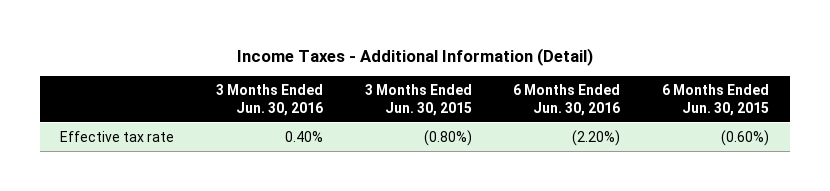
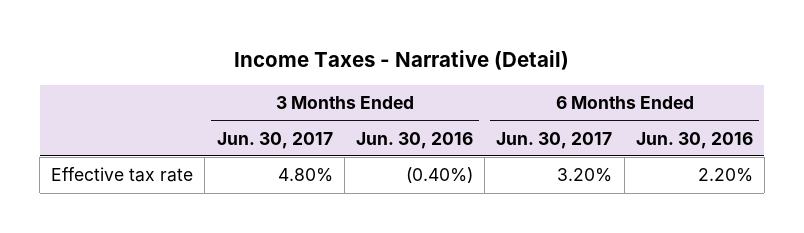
- Income Taxes - Additional Information (Detail)
+ Income Taxes - Narrative (Detail)
- | 3 Months Ended Jun. 30, 2016 | 3 Months Ended Jun. 30, 2015 | 6 Months Ended Jun. 30, 2016 | 6 Months Ended Jun. 30, 2015
+ | 3 Months Ended Jun. 30, 2017 | 3 Months Ended Jun. 30, 2016 | 6 Months Ended Jun. 30, 2017 | 6 Months Ended Jun. 30, 2016
- Effective tax rate | 0.40% | (0.80%) | (2.20%) | (0.60%)
+ Effective tax rate | 4.80% | (0.40%) | 3.20% | 2.20%

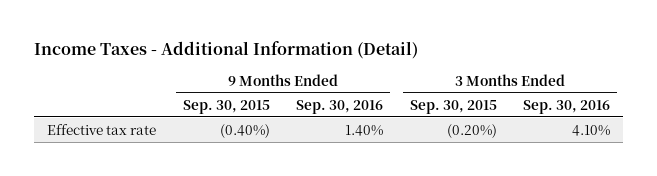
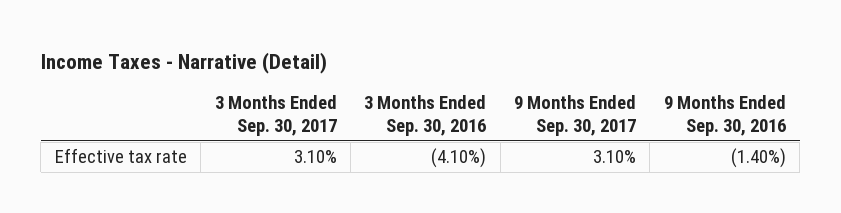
- Income Taxes - Additional Information (Detail)
+ Income Taxes - Narrative (Detail)
- | 9 Months Ended Sep. 30, 2015 | 9 Months Ended Sep. 30, 2016 | 3 Months Ended Sep. 30, 2015 | 3 Months Ended Sep. 30, 2016
+ | 3 Months Ended Sep. 30, 2017 | 3 Months Ended Sep. 30, 2016 | 9 Months Ended Sep. 30, 2017 | 9 Months Ended Sep. 30, 2016
- Effective tax rate | (0.40%) | 1.40% | (0.20%) | 4.10%
+ Effective tax rate | 3.10% | (4.10%) | 3.10% | (1.40%)

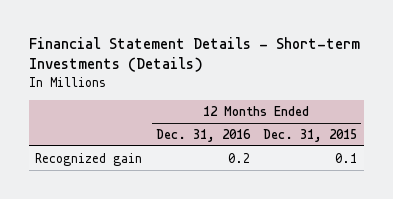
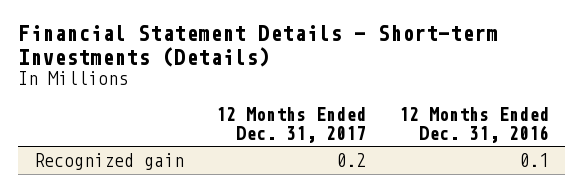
- | 12 Months Ended Dec. 31, 2016 | 12 Months Ended Dec. 31, 2015
+ | 12 Months Ended Dec. 31, 2017 | 12 Months Ended Dec. 31, 2016
- Recognized gain | 0.2 | 0.1
+ Recognized gain | 0.2 | 0.1

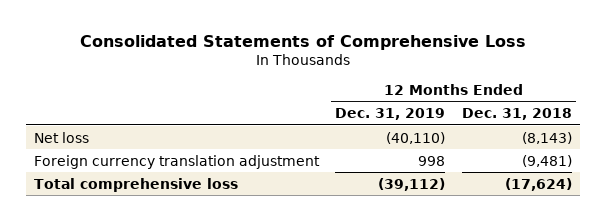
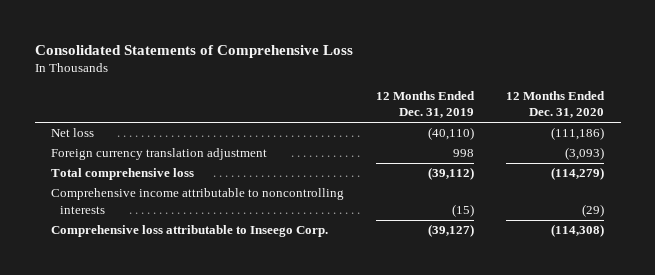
- | 12 Months Ended Dec. 31, 2019 | 12 Months Ended Dec. 31, 2018
+ | 12 Months Ended Dec. 31, 2019 | 12 Months Ended Dec. 31, 2020
+ Comprehensive income attributable to noncontrolling interests | (15) | (29)
+ Comprehensive loss attributable to Inseego Corp. | (39,127) | (114,308)

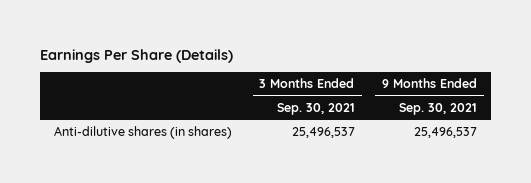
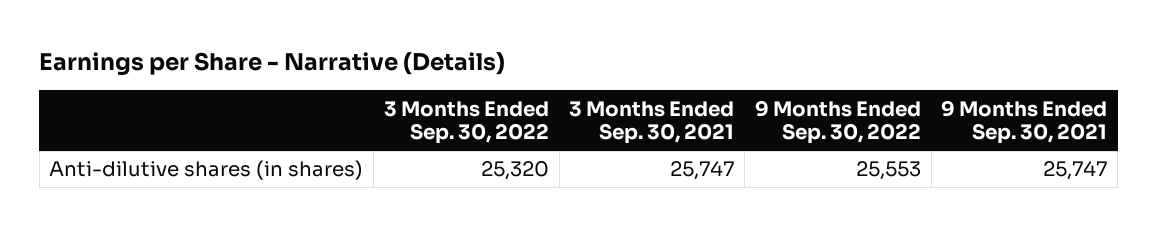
- Earnings Per Share (Details)
+ Earnings per Share - Narrative (Details)
- | 3 Months Ended Sep. 30, 2021 | 9 Months Ended Sep. 30, 2021
+ | 3 Months Ended Sep. 30, 2022 | 3 Months Ended Sep. 30, 2021 | 9 Months Ended Sep. 30, 2022 | 9 Months Ended Sep. 30, 2021
- Anti-dilutive shares (in shares) | 25,496,537 | 25,496,537
+ Anti-dilutive shares (in shares) | 25,320 | 25,747 | 25,553 | 25,747

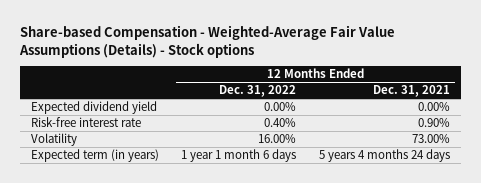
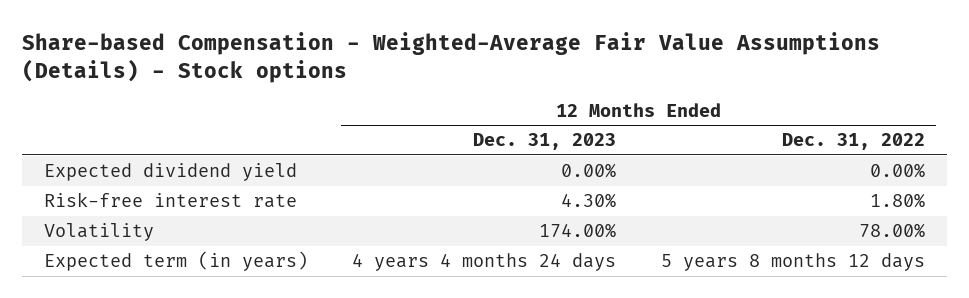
- | 12 Months Ended Dec. 31, 2022 | 12 Months Ended Dec. 31, 2021
+ | 12 Months Ended Dec. 31, 2023 | 12 Months Ended Dec. 31, 2022
- Risk-free interest rate | 0.40% | 0.90%
- Volatility | 16.00% | 73.00%
- Expected term (in years) | 1 year 1 month 6 days | 5 years 4 months 24 days
+ Risk-free interest rate | 4.30% | 1.80%
+ Volatility | 174.00% | 78.00%
+ Expected term (in years) | 4 years 4 months 24 days | 5 years 8 months 12 days

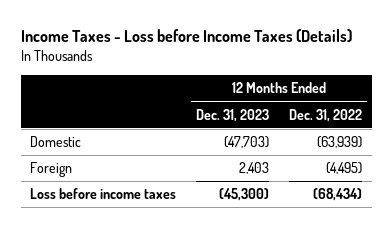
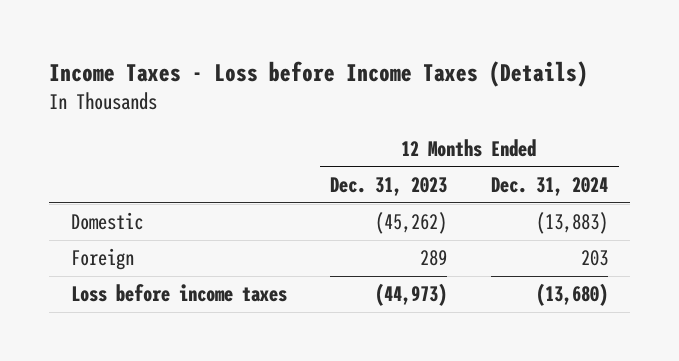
- | 12 Months Ended Dec. 31, 2023 | 12 Months Ended Dec. 31, 2022
+ | 12 Months Ended Dec. 31, 2023 | 12 Months Ended Dec. 31, 2024
- Domestic | (47,703) | (63,939)
- Foreign | 2,403 | (4,495)
- Loss before income taxes | (45,300) | (68,434)
+ Domestic | (45,262) | (13,883)
+ Foreign | 289 | 203
+ Loss before income taxes | (44,973) | (13,680)

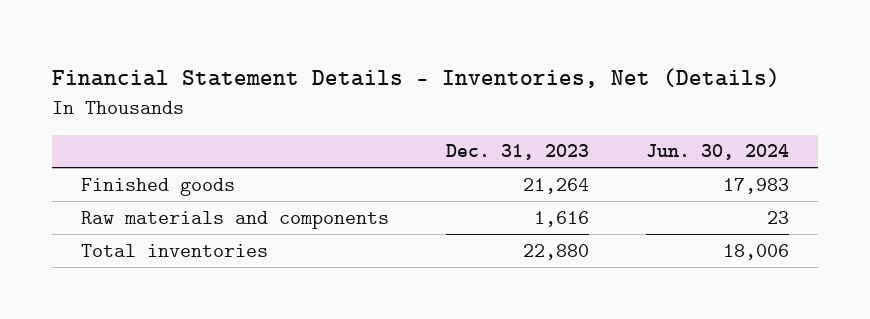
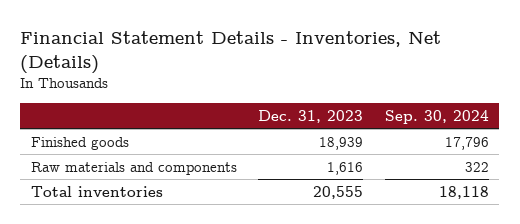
- | Dec. 31, 2023 | Jun. 30, 2024
+ | Dec. 31, 2023 | Sep. 30, 2024
- Finished goods | 21,264 | 17,983
+ Finished goods | 18,939 | 17,796
- Total inventories | 22,880 | 18,006
+ Total inventories | 20,555 | 18,118

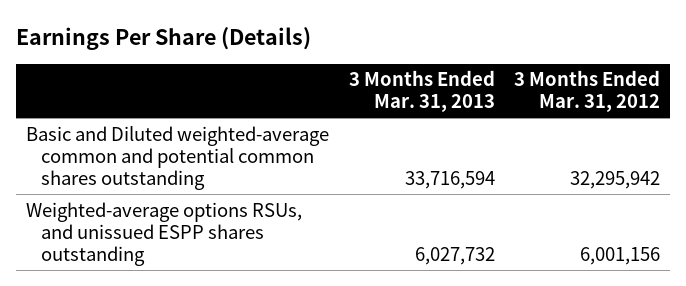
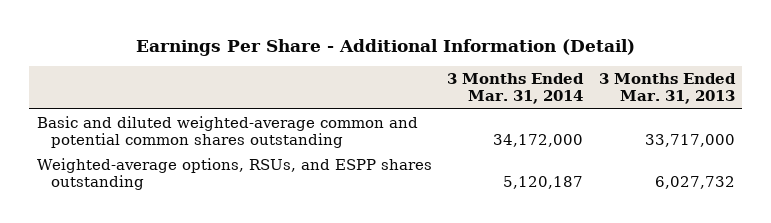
- Earnings Per Share (Details)
+ Earnings Per Share - Additional Information (Detail)
- | 3 Months Ended Mar. 31, 2013 | 3 Months Ended Mar. 31, 2012
+ | 3 Months Ended Mar. 31, 2014 | 3 Months Ended Mar. 31, 2013
- Basic and Diluted weighted-average common and potential common shares outstanding | 33,716,594 | 32,295,942
- Weighted-average options RSUs, and unissued ESPP shares outstanding | 6,027,732 | 6,001,156
+ Basic and diluted weighted-average common and potential common shares outstanding | 34,172,000 | 33,717,000
+ Weighted-average options, RSUs, and ESPP shares outstanding | 5,120,187 | 6,027,732

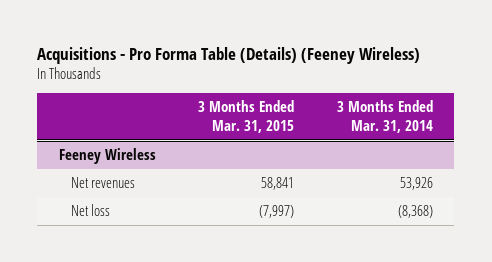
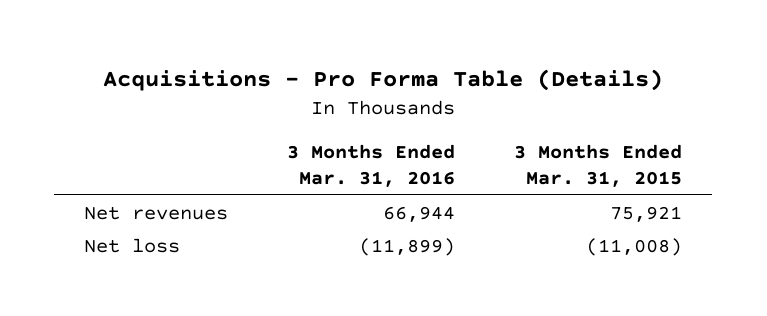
- Acquisitions - Pro Forma Table (Details) (Feeney Wireless)
+ Acquisitions - Pro Forma Table (Details)
- | 3 Months Ended Mar. 31, 2015 | 3 Months Ended Mar. 31, 2014
+ | 3 Months Ended Mar. 31, 2016 | 3 Months Ended Mar. 31, 2015
- Feeney Wireless
- Net revenues | 58,841 | 53,926
- Net loss | (7,997) | (8,368)
+ Net revenues | 66,944 | 75,921
+ Net loss | (11,899) | (11,008)

